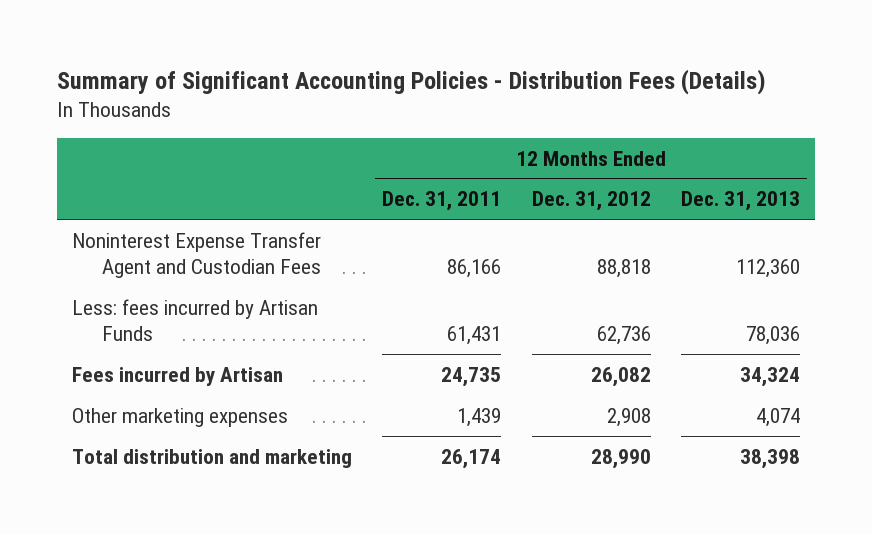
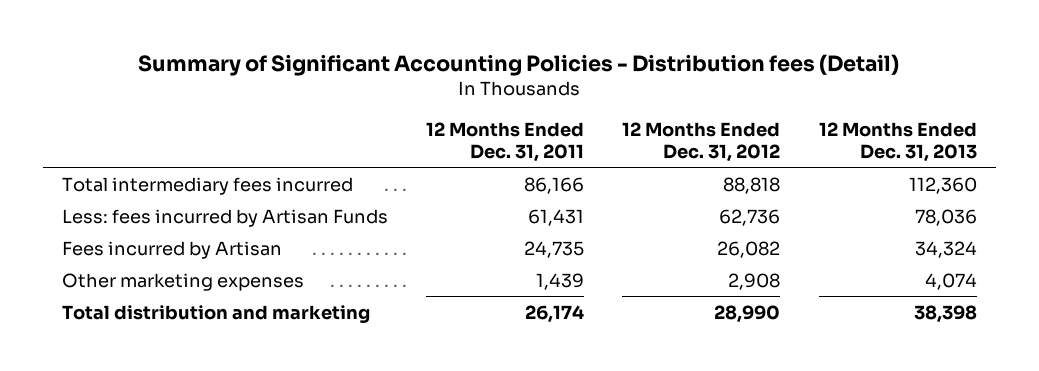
- Summary of Significant Accounting Policies - Distribution Fees (Details)
+ Summary of Significant Accounting Policies - Distribution fees (Detail)
- Noninterest Expense Transfer Agent and Custodian Fees | 86,166 | 88,818 | 112,360
+ Total intermediary fees incurred | 86,166 | 88,818 | 112,360

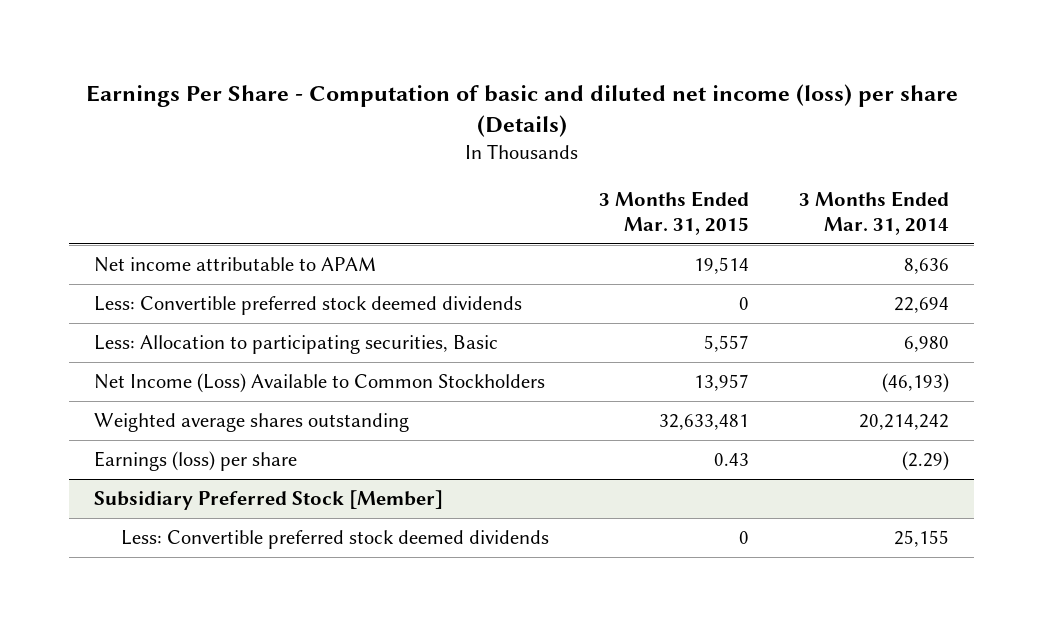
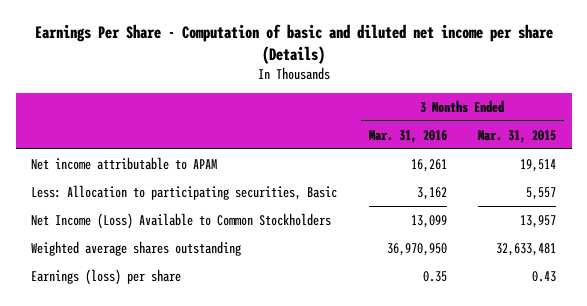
- Earnings Per Share - Computation of basic and diluted net income (loss) per share (Details)
+ Earnings Per Share - Computation of basic and diluted net income per share (Details)
- | 3 Months Ended Mar. 31, 2015 | 3 Months Ended Mar. 31, 2014
+ | 3 Months Ended Mar. 31, 2016 | 3 Months Ended Mar. 31, 2015
- Less: Convertible preferred stock deemed dividends | 0 | 22,694
- Subsidiary Preferred Stock [Member]
- Less: Convertible preferred stock deemed dividends | 0 | 25,155

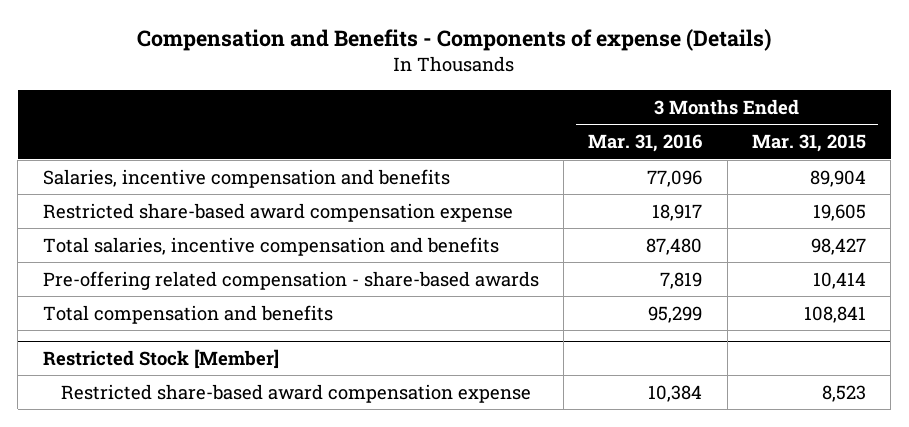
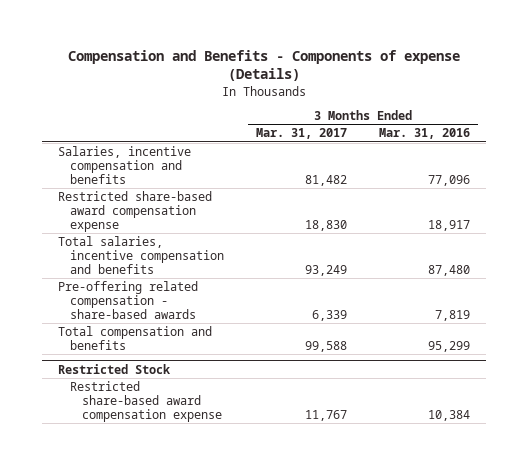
- | 3 Months Ended Mar. 31, 2016 | 3 Months Ended Mar. 31, 2015
+ | 3 Months Ended Mar. 31, 2017 | 3 Months Ended Mar. 31, 2016
- Restricted Stock [Member]
+ Restricted Stock

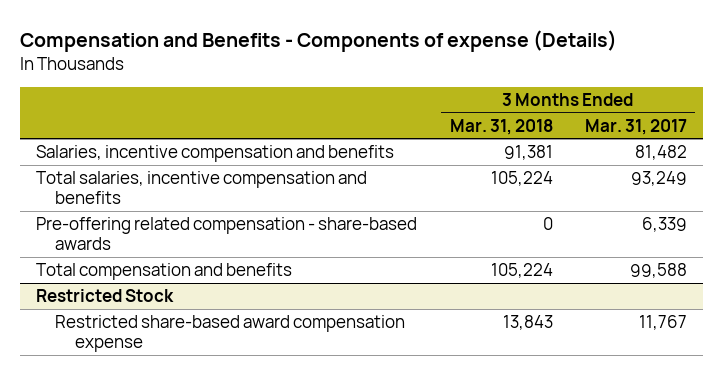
- | 3 Months Ended Mar. 31, 2017 | 3 Months Ended Mar. 31, 2016
+ | 3 Months Ended Mar. 31, 2018 | 3 Months Ended Mar. 31, 2017
- Restricted share-based award compensation expense | 18,830 | 18,917

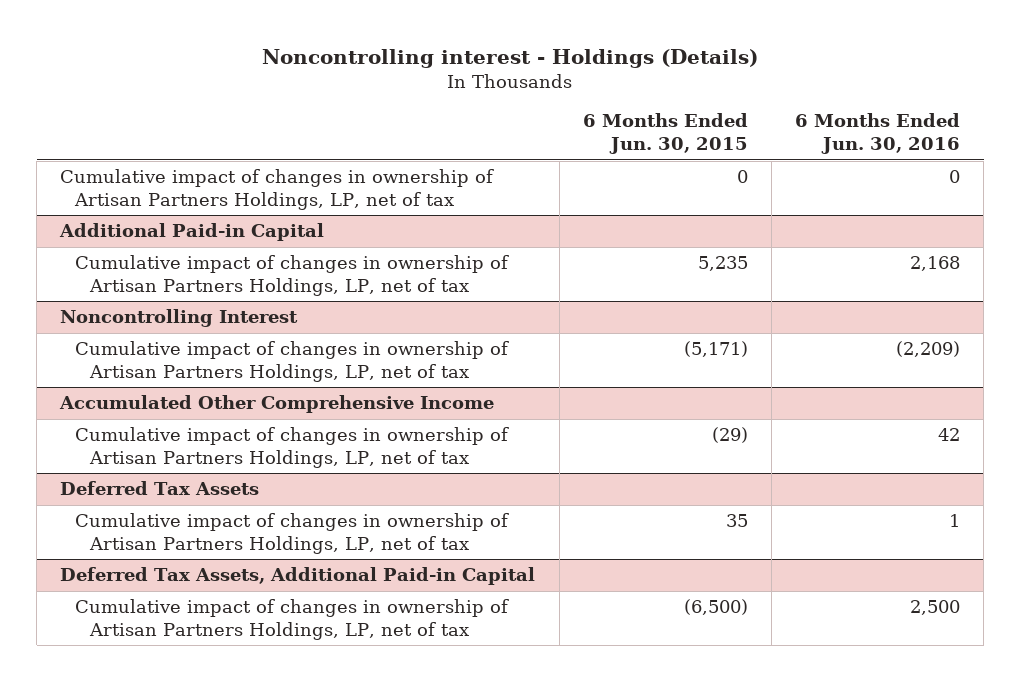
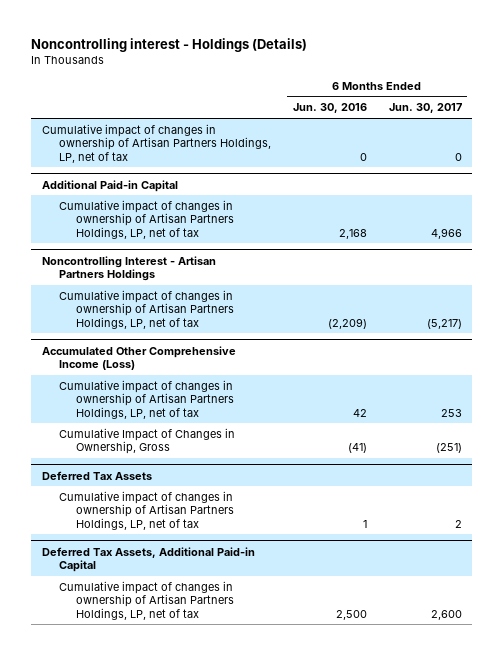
- | 6 Months Ended Jun. 30, 2015 | 6 Months Ended Jun. 30, 2016
+ | 6 Months Ended Jun. 30, 2016 | 6 Months Ended Jun. 30, 2017
- Noncontrolling Interest
+ Noncontrolling Interest - Artisan Partners Holdings
- Accumulated Other Comprehensive Income
+ Accumulated Other Comprehensive Income (Loss)
+ Cumulative Impact of Changes in Ownership, Gross | (41) | (251)

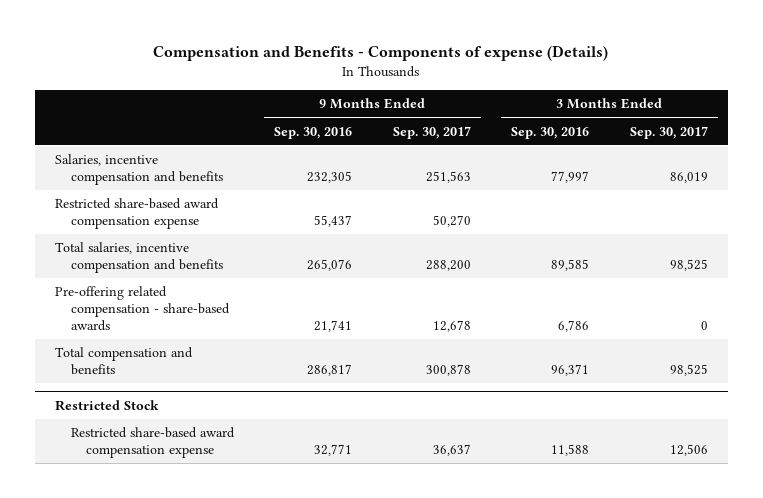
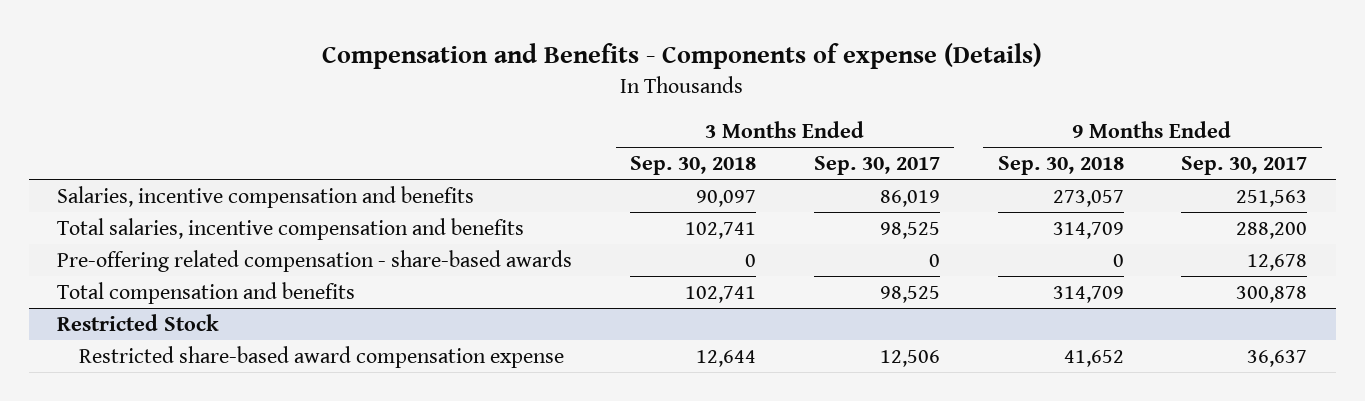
- | 9 Months Ended Sep. 30, 2016 | 9 Months Ended Sep. 30, 2017 | 3 Months Ended Sep. 30, 2016 | 3 Months Ended Sep. 30, 2017
+ | 3 Months Ended Sep. 30, 2018 | 3 Months Ended Sep. 30, 2017 | 9 Months Ended Sep. 30, 2018 | 9 Months Ended Sep. 30, 2017
- Restricted share-based award compensation expense | 55,437 | 50,270 | |

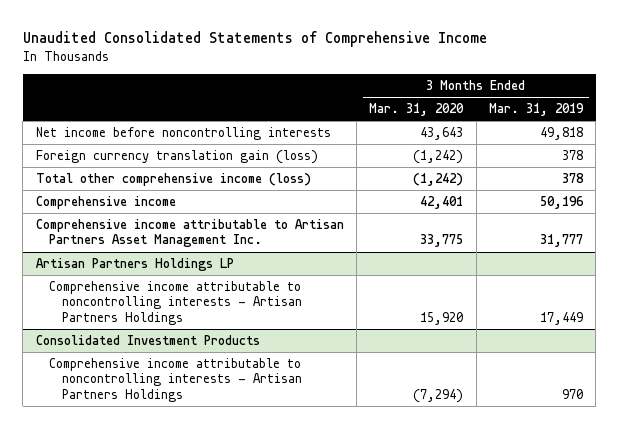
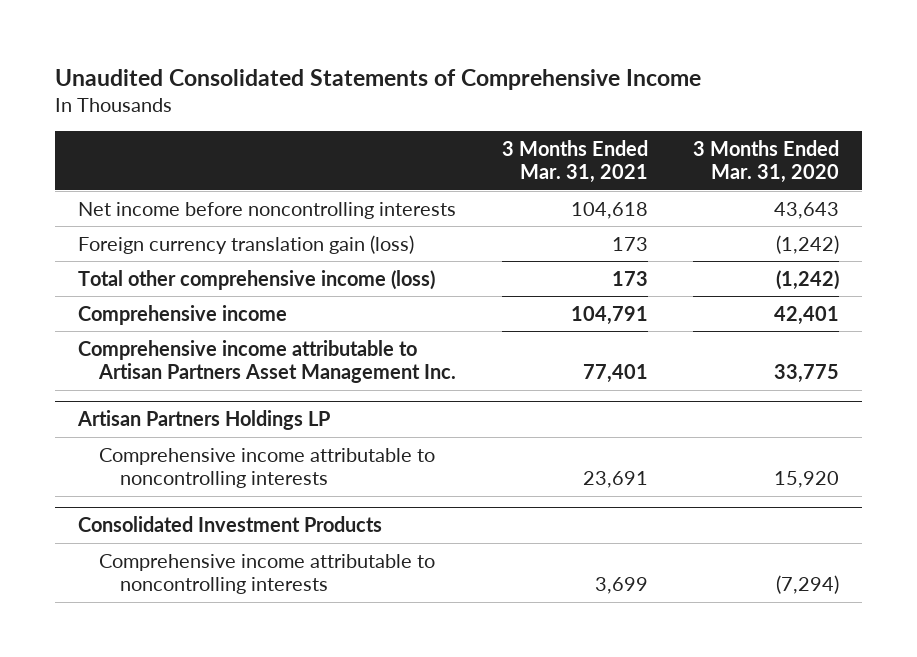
- | 3 Months Ended Mar. 31, 2020 | 3 Months Ended Mar. 31, 2019
+ | 3 Months Ended Mar. 31, 2021 | 3 Months Ended Mar. 31, 2020
@ Artisan Partners Holdings LP
- Comprehensive income attributable to noncontrolling interests - Artisan Partners Holdings | 15,920 | 17,449
+ Comprehensive income attributable to noncontrolling interests | 23,691 | 15,920
@ Consolidated Investment Products
- Comprehensive income attributable to noncontrolling interests - Artisan Partners Holdings | (7,294) | 970
+ Comprehensive income attributable to noncontrolling interests | 3,699 | (7,294)

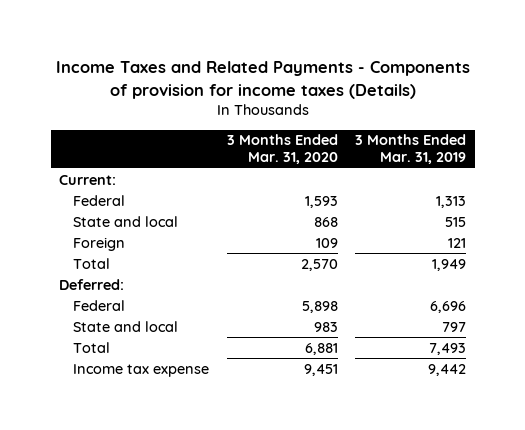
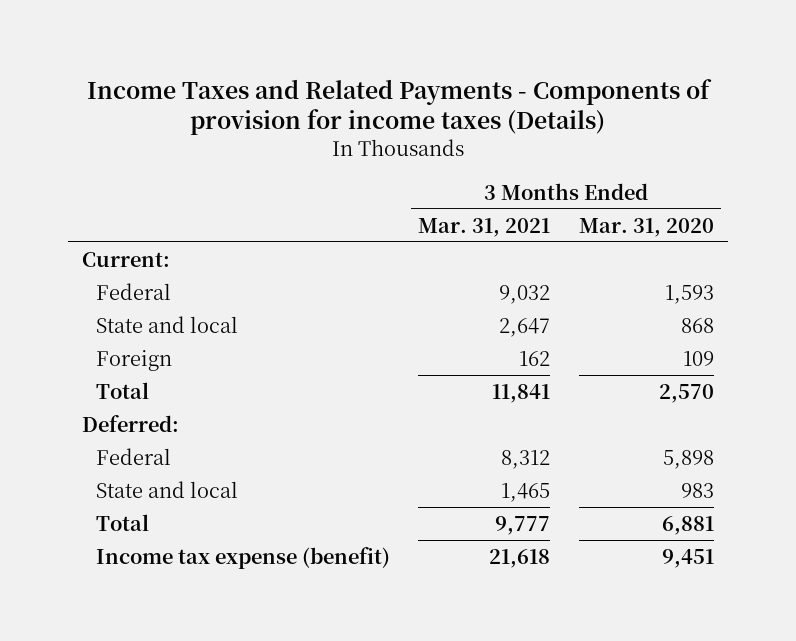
- | 3 Months Ended Mar. 31, 2020 | 3 Months Ended Mar. 31, 2019
+ | 3 Months Ended Mar. 31, 2021 | 3 Months Ended Mar. 31, 2020
- Income tax expense | 9,451 | 9,442
+ Income tax expense (benefit) | 21,618 | 9,451

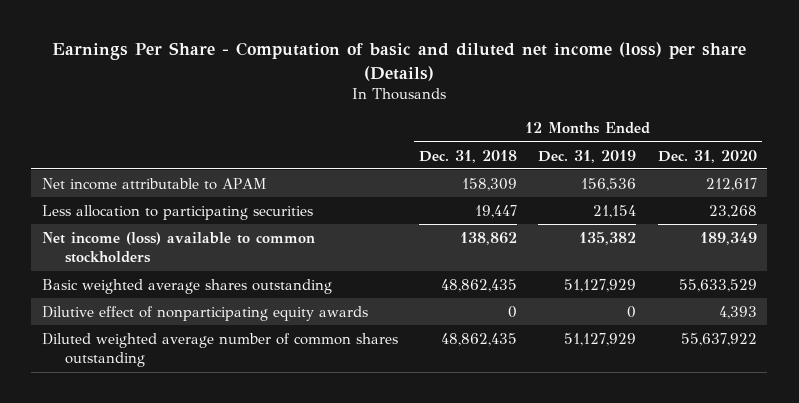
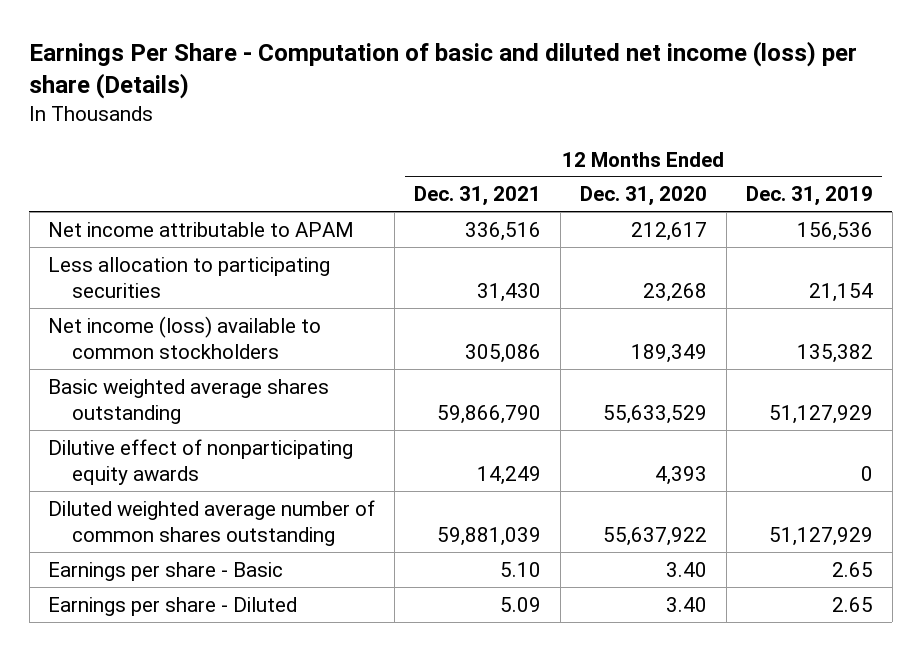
- | 12 Months Ended Dec. 31, 2018 | 12 Months Ended Dec. 31, 2019 | 12 Months Ended Dec. 31, 2020
+ | 12 Months Ended Dec. 31, 2021 | 12 Months Ended Dec. 31, 2020 | 12 Months Ended Dec. 31, 2019
+ Earnings per share - Basic | 5.10 | 3.40 | 2.65
+ Earnings per share - Diluted | 5.09 | 3.40 | 2.65

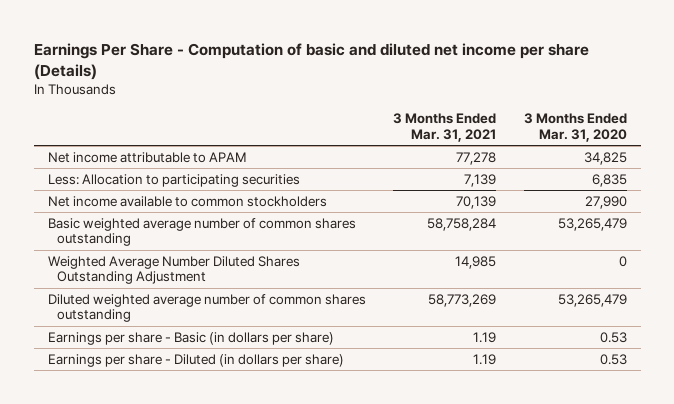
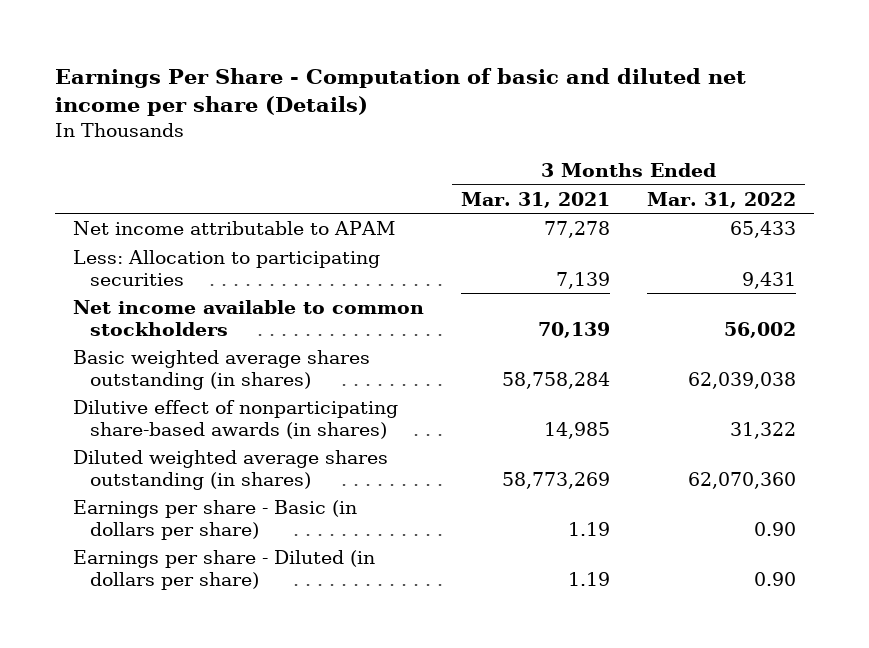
- | 3 Months Ended Mar. 31, 2021 | 3 Months Ended Mar. 31, 2020
+ | 3 Months Ended Mar. 31, 2021 | 3 Months Ended Mar. 31, 2022
- Basic weighted average number of common shares outstanding | 58,758,284 | 53,265,479
- Weighted Average Number Diluted Shares Outstanding Adjustment | 14,985 | 0
- Diluted weighted average number of common shares outstanding | 58,773,269 | 53,265,479
+ Basic weighted average shares outstanding (in shares) | 58,758,284 | 62,039,038
+ Dilutive effect of nonparticipating share-based awards (in shares) | 14,985 | 31,322
+ Diluted weighted average shares outstanding (in shares) | 58,773,269 | 62,070,360

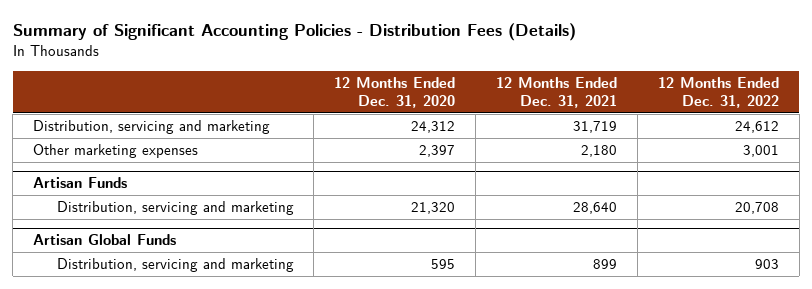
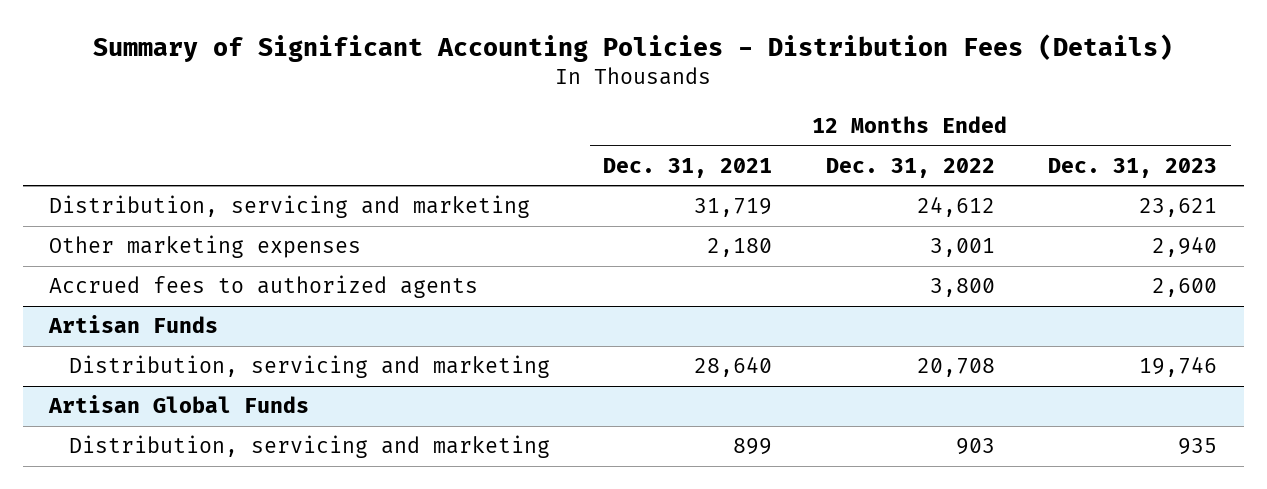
- | 12 Months Ended Dec. 31, 2020 | 12 Months Ended Dec. 31, 2021 | 12 Months Ended Dec. 31, 2022
+ | 12 Months Ended Dec. 31, 2021 | 12 Months Ended Dec. 31, 2022 | 12 Months Ended Dec. 31, 2023
+ Accrued fees to authorized agents | | 3,800 | 2,600

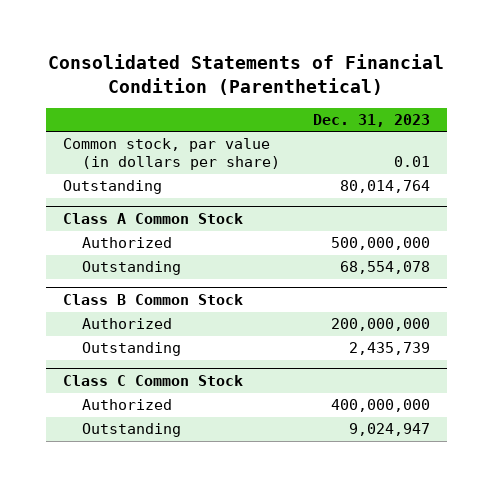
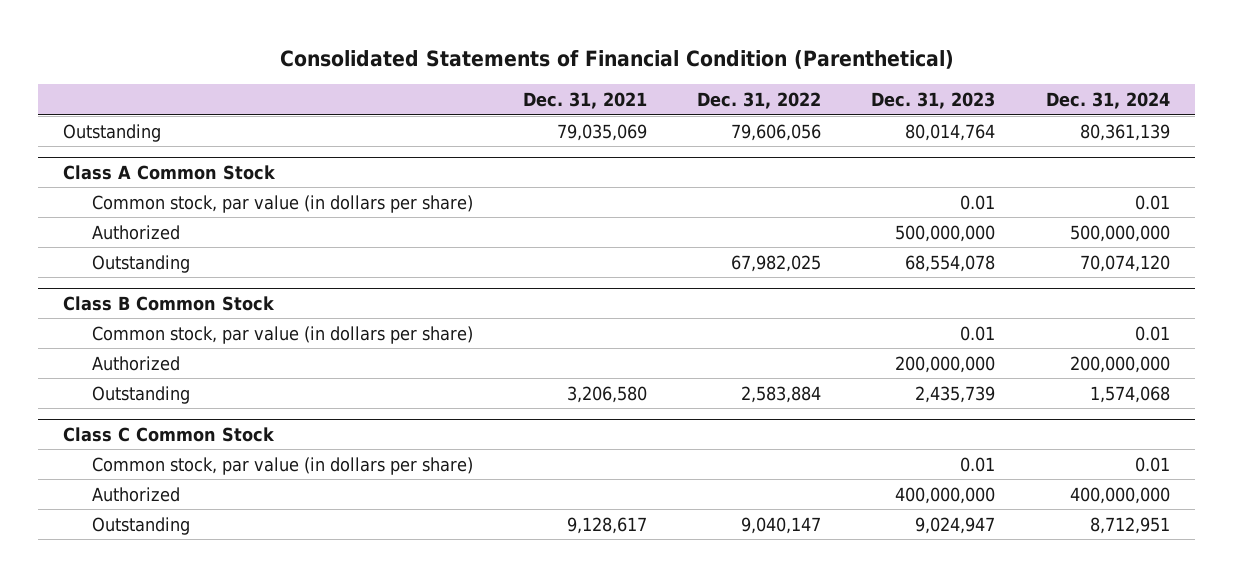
- | Dec. 31, 2023
+ | Dec. 31, 2021 | Dec. 31, 2022 | Dec. 31, 2023 | Dec. 31, 2024
- Common stock, par value (in dollars per share) | 0.01
@ Class A Common Stock
+ Common stock, par value (in dollars per share) | | | 0.01 | 0.01
@ Class B Common Stock
+ Common stock, par value (in dollars per share) | | | 0.01 | 0.01
@ Class C Common Stock
+ Common stock, par value (in dollars per share) | | | 0.01 | 0.01

